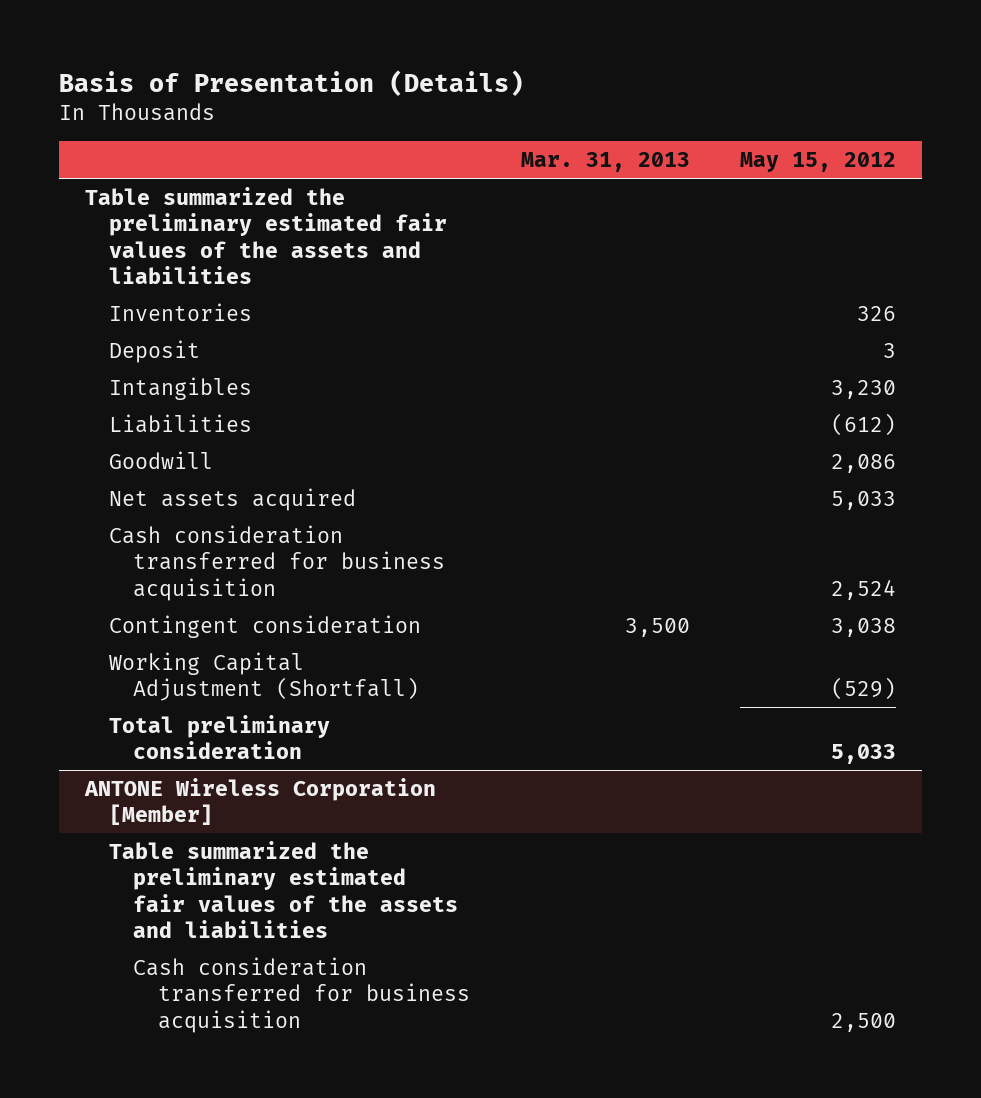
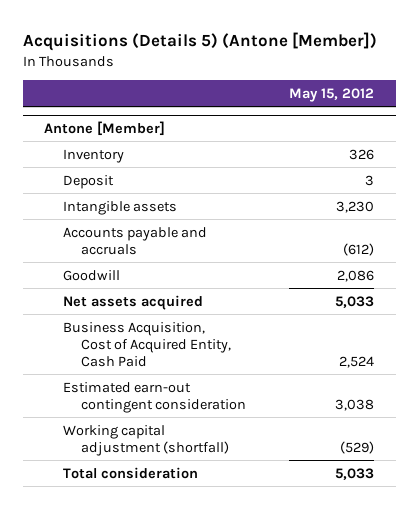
- Basis of Presentation (Details)
+ Acquisitions (Details 5) (Antone [Member])
- | Mar. 31, 2013 | May 15, 2012
+ | May 15, 2012
- Table summarized the preliminary estimated fair values of the assets and liabilities
- Inventories | | 326
+ Antone [Member]
+ Inventory | 326
- Intangibles | | 3,230
- Liabilities | | (612)
+ Intangible assets | 3,230
+ Accounts payable and accruals | (612)
- Cash consideration transferred for business acquisition | | 2,524
- Contingent consideration | 3,500 | 3,038
- Working Capital Adjustment (Shortfall) | | (529)
- Total preliminary consideration | | 5,033
- ANTONE Wireless Corporation [Member]
- Table summarized the preliminary estimated fair values of the assets and liabilities
- Cash consideration transferred for business acquisition | | 2,500
+ Business Acquisition, Cost of Acquired Entity, Cash Paid | 2,524
+ Estimated earn-out contingent consideration | 3,038
+ Working capital adjustment (shortfall) | (529)
+ Total consideration | 5,033

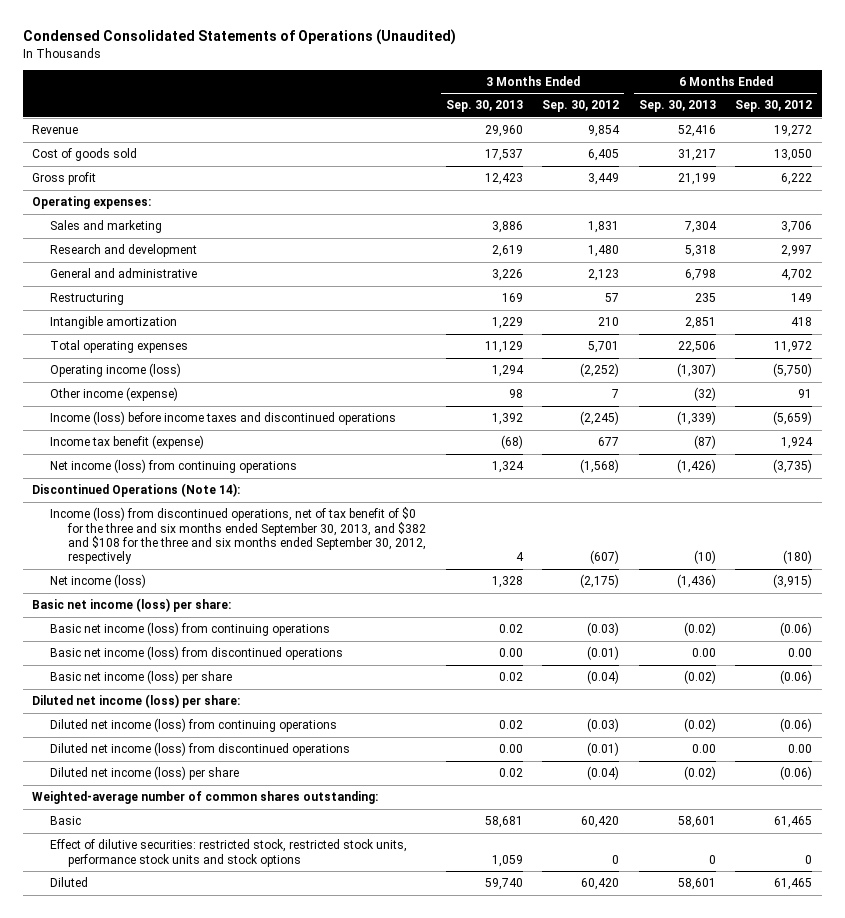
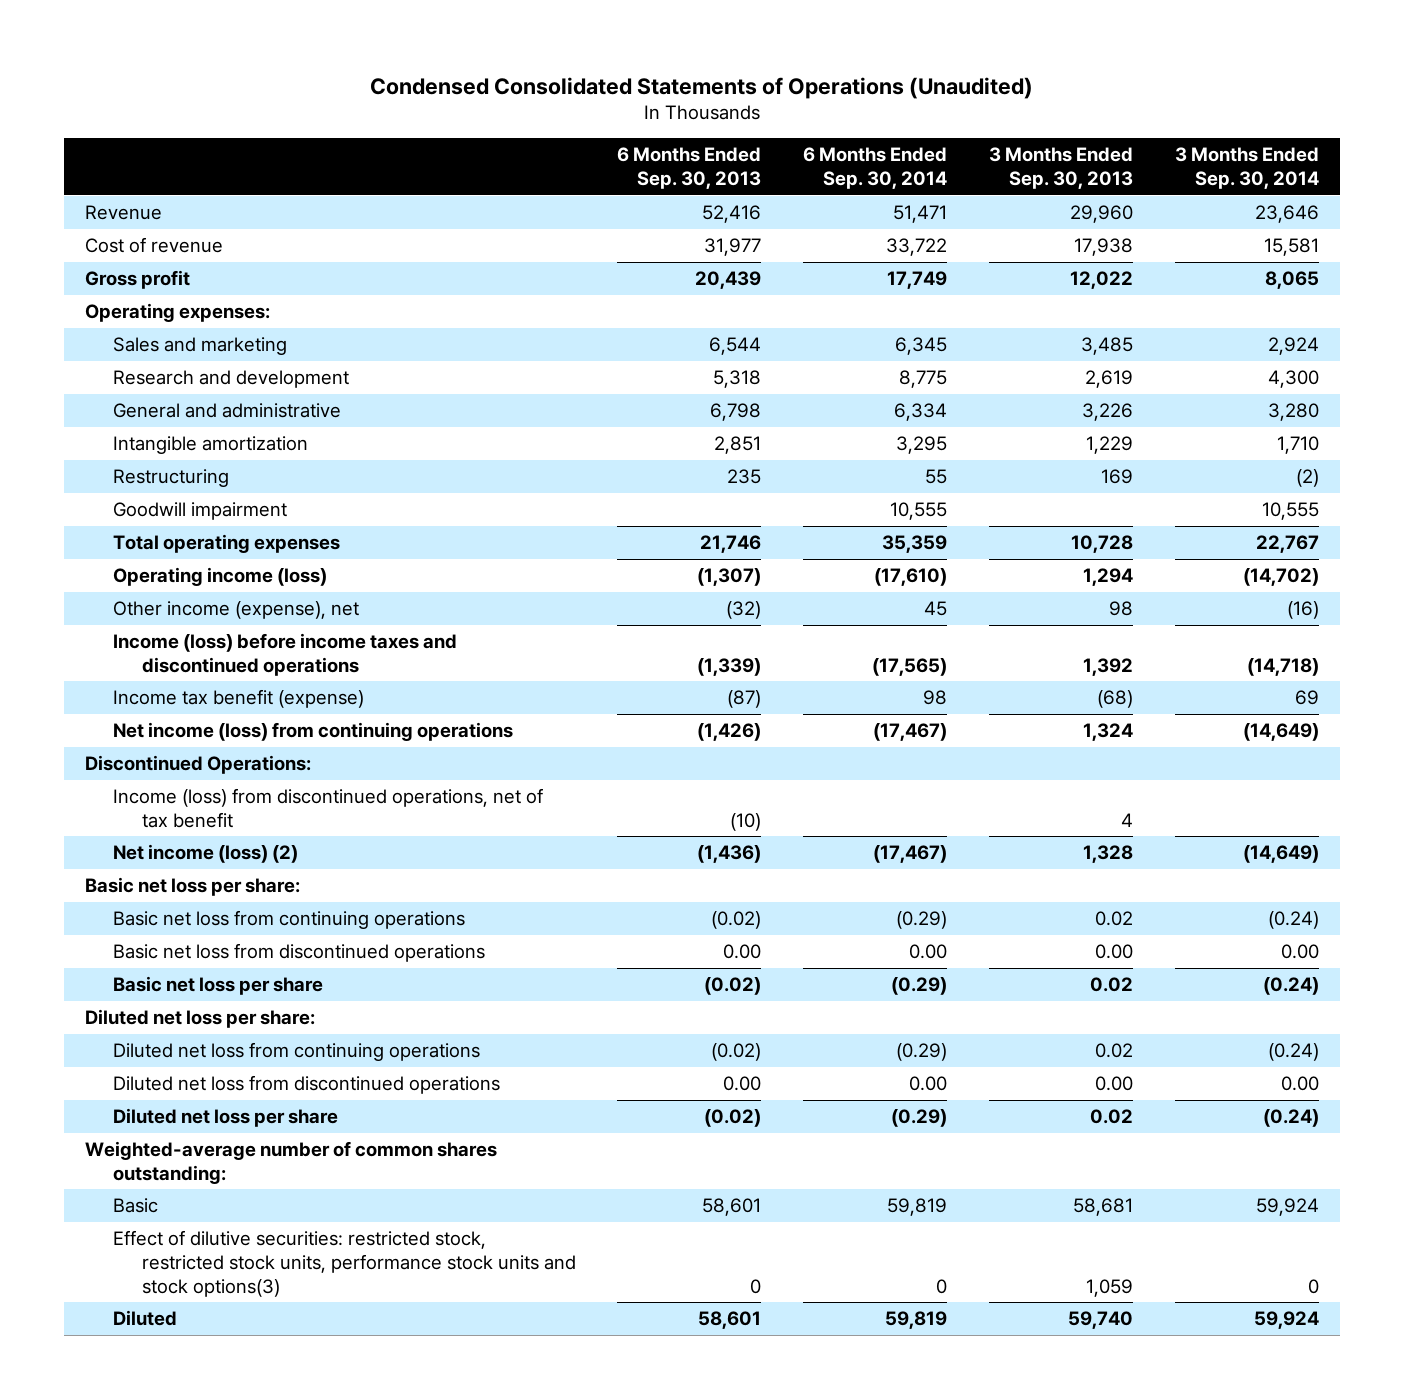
- | 3 Months Ended Sep. 30, 2013 | 3 Months Ended Sep. 30, 2012 | 6 Months Ended Sep. 30, 2013 | 6 Months Ended Sep. 30, 2012
+ | 6 Months Ended Sep. 30, 2013 | 6 Months Ended Sep. 30, 2014 | 3 Months Ended Sep. 30, 2013 | 3 Months Ended Sep. 30, 2014
- Cost of goods sold | 17,537 | 6,405 | 31,217 | 13,050
- Gross profit | 12,423 | 3,449 | 21,199 | 6,222
+ Cost of revenue | 31,977 | 33,722 | 17,938 | 15,581
+ Gross profit | 20,439 | 17,749 | 12,022 | 8,065
- Sales and marketing | 3,886 | 1,831 | 7,304 | 3,706
+ Sales and marketing | 6,544 | 6,345 | 3,485 | 2,924
- Total operating expenses | 11,129 | 5,701 | 22,506 | 11,972
moved down: Restructuring | 235 | 55 | 169 | (2)
+ Goodwill impairment | | 10,555 | | 10,555
+ Total operating expenses | 21,746 | 35,359 | 10,728 | 22,767
- Other income (expense) | 98 | 7 | (32) | 91
+ Other income (expense), net | (32) | 45 | 98 | (16)
- Discontinued Operations (Note 14):
- Income (loss) from discontinued operations, net of tax benefit of $0 for the three and six months ended September 30, 2013, and $382 and $108 for the three and six months ended September 30, 2012, respectively | 4 | (607) | (10) | (180)
- Net income (loss) | 1,328 | (2,175) | (1,436) | (3,915)
- Basic net income (loss) per share:
- Basic net income (loss) from continuing operations | 0.02 | (0.03) | (0.02) | (0.06)
- Basic net income (loss) from discontinued operations | 0.00 | (0.01) | 0.00 | 0.00
- Basic net income (loss) per share | 0.02 | (0.04) | (0.02) | (0.06)
- Diluted net income (loss) per share:
- Diluted net income (loss) from continuing operations | 0.02 | (0.03) | (0.02) | (0.06)
- Diluted net income (loss) from discontinued operations | 0.00 | (0.01) | 0.00 | 0.00
- Diluted net income (loss) per share | 0.02 | (0.04) | (0.02) | (0.06)
+ Discontinued Operations:
+ Income (loss) from discontinued operations, net of tax benefit | (10) | | 4 |
+ Net income (loss) (2) | (1,436) | (17,467) | 1,328 | (14,649)
+ Basic net loss per share:
+ Basic net loss from continuing operations | (0.02) | (0.29) | 0.02 | (0.24)
+ Basic net loss from discontinued operations | 0.00 | 0.00 | 0.00 | 0.00
+ Basic net loss per share | (0.02) | (0.29) | 0.02 | (0.24)
+ Diluted net loss per share:
+ Diluted net loss from continuing operations | (0.02) | (0.29) | 0.02 | (0.24)
+ Diluted net loss from discontinued operations | 0.00 | 0.00 | 0.00 | 0.00
+ Diluted net loss per share | (0.02) | (0.29) | 0.02 | (0.24)
- Effect of dilutive securities: restricted stock, restricted stock units, performance stock units and stock options | 1,059 | 0 | 0 | 0
+ Effect of dilutive securities: restricted stock, restricted stock units, performance stock units and stock options(3) | 0 | 0 | 1,059 | 0

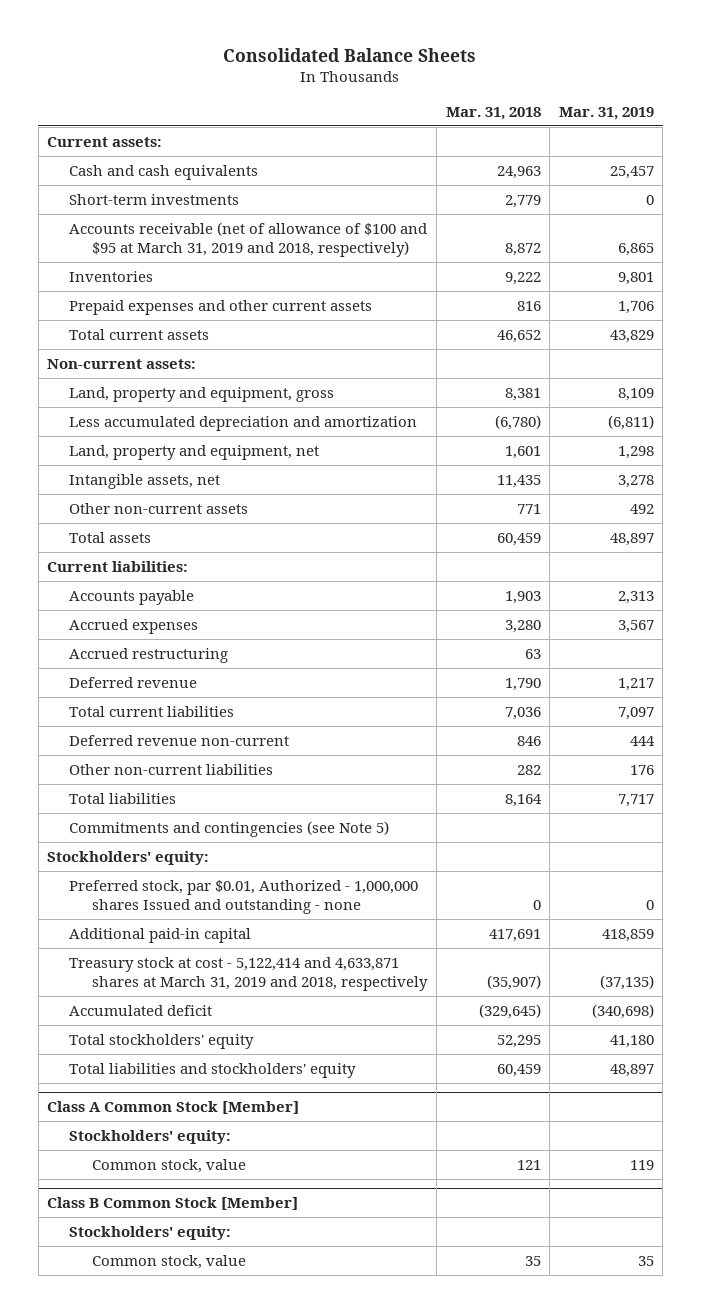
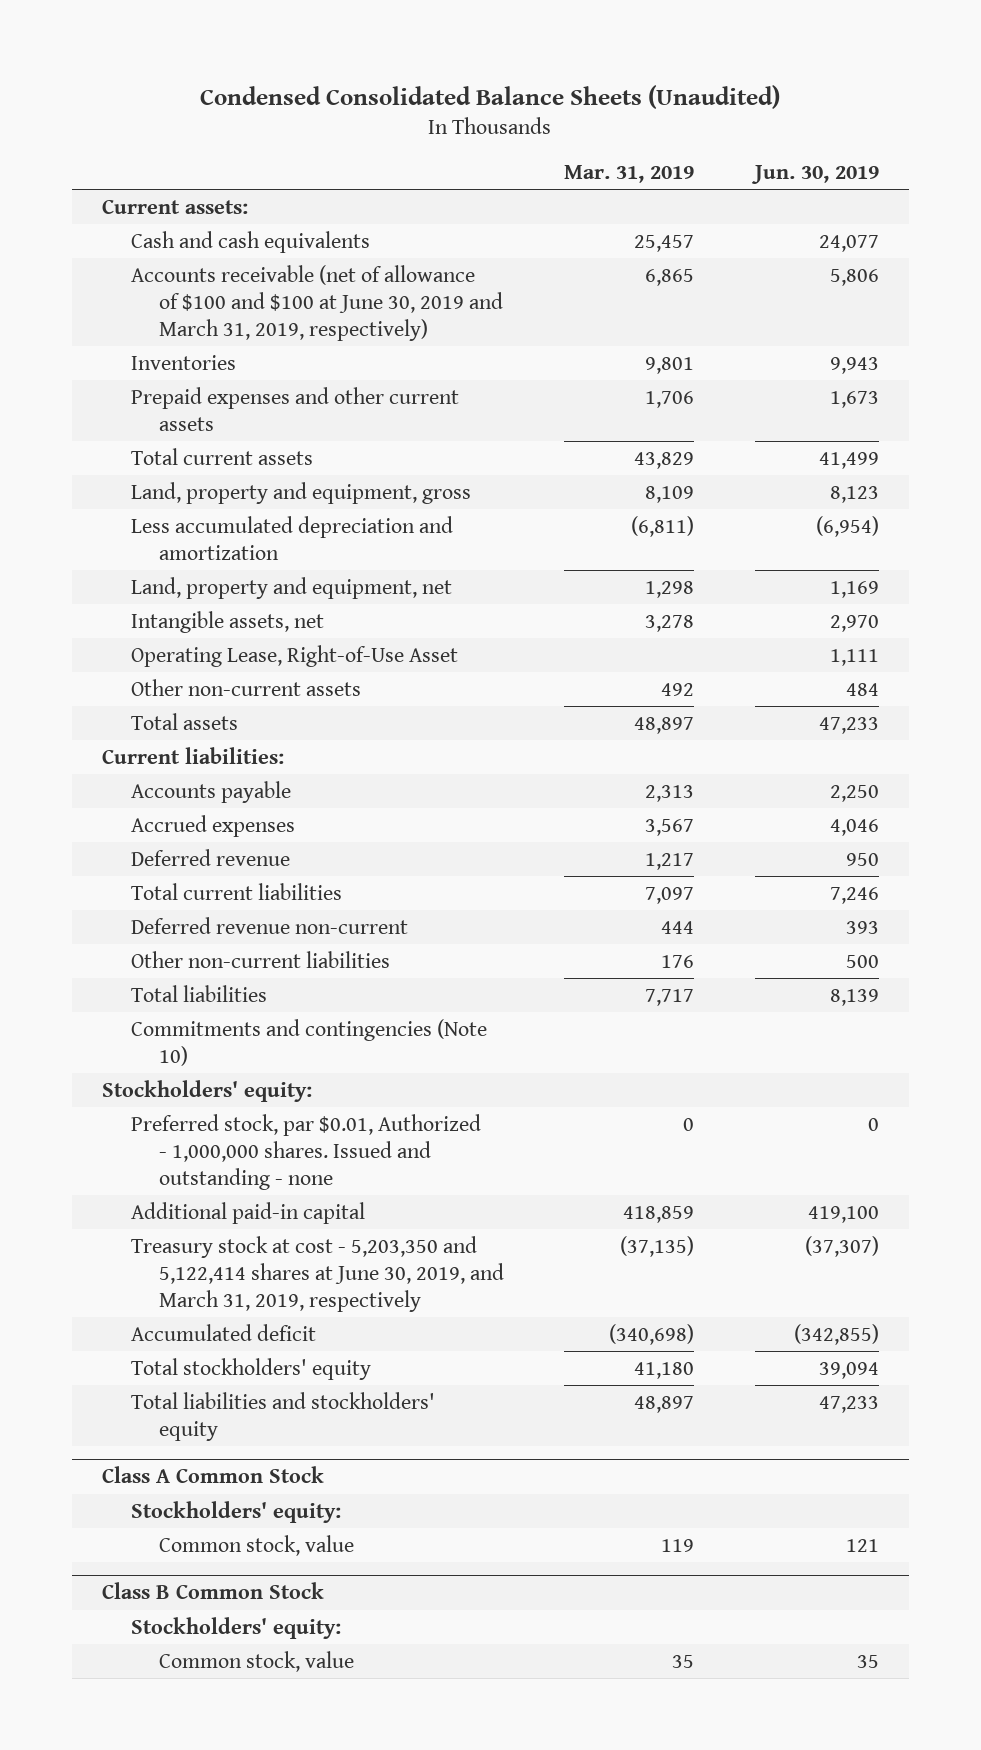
- Consolidated Balance Sheets
+ Condensed Consolidated Balance Sheets (Unaudited)
- | Mar. 31, 2018 | Mar. 31, 2019
+ | Mar. 31, 2019 | Jun. 30, 2019
- Short-term investments | 2,779 | 0
- Accounts receivable (net of allowance of $100 and $95 at March 31, 2019 and 2018, respectively) | 8,872 | 6,865
+ Accounts receivable (net of allowance of $100 and $100 at June 30, 2019 and March 31, 2019, respectively) | 6,865 | 5,806
- Non-current assets:
+ Operating Lease, Right-of-Use Asset | | 1,111
- Accrued restructuring | 63 |
- Commitments and contingencies (see Note 5)
+ Commitments and contingencies (Note 10)
- Preferred stock, par $0.01, Authorized - 1,000,000 shares Issued and outstanding - none | 0 | 0
+ Preferred stock, par $0.01, Authorized - 1,000,000 shares. Issued and outstanding - none | 0 | 0
- Treasury stock at cost - 5,122,414 and 4,633,871 shares at March 31, 2019 and 2018, respectively | (35,907) | (37,135)
+ Treasury stock at cost - 5,203,350 and 5,122,414 shares at June 30, 2019, and March 31, 2019, respectively | (37,135) | (37,307)
- Class A Common Stock [Member]
+ Class A Common Stock
- Class B Common Stock [Member]
+ Class B Common Stock

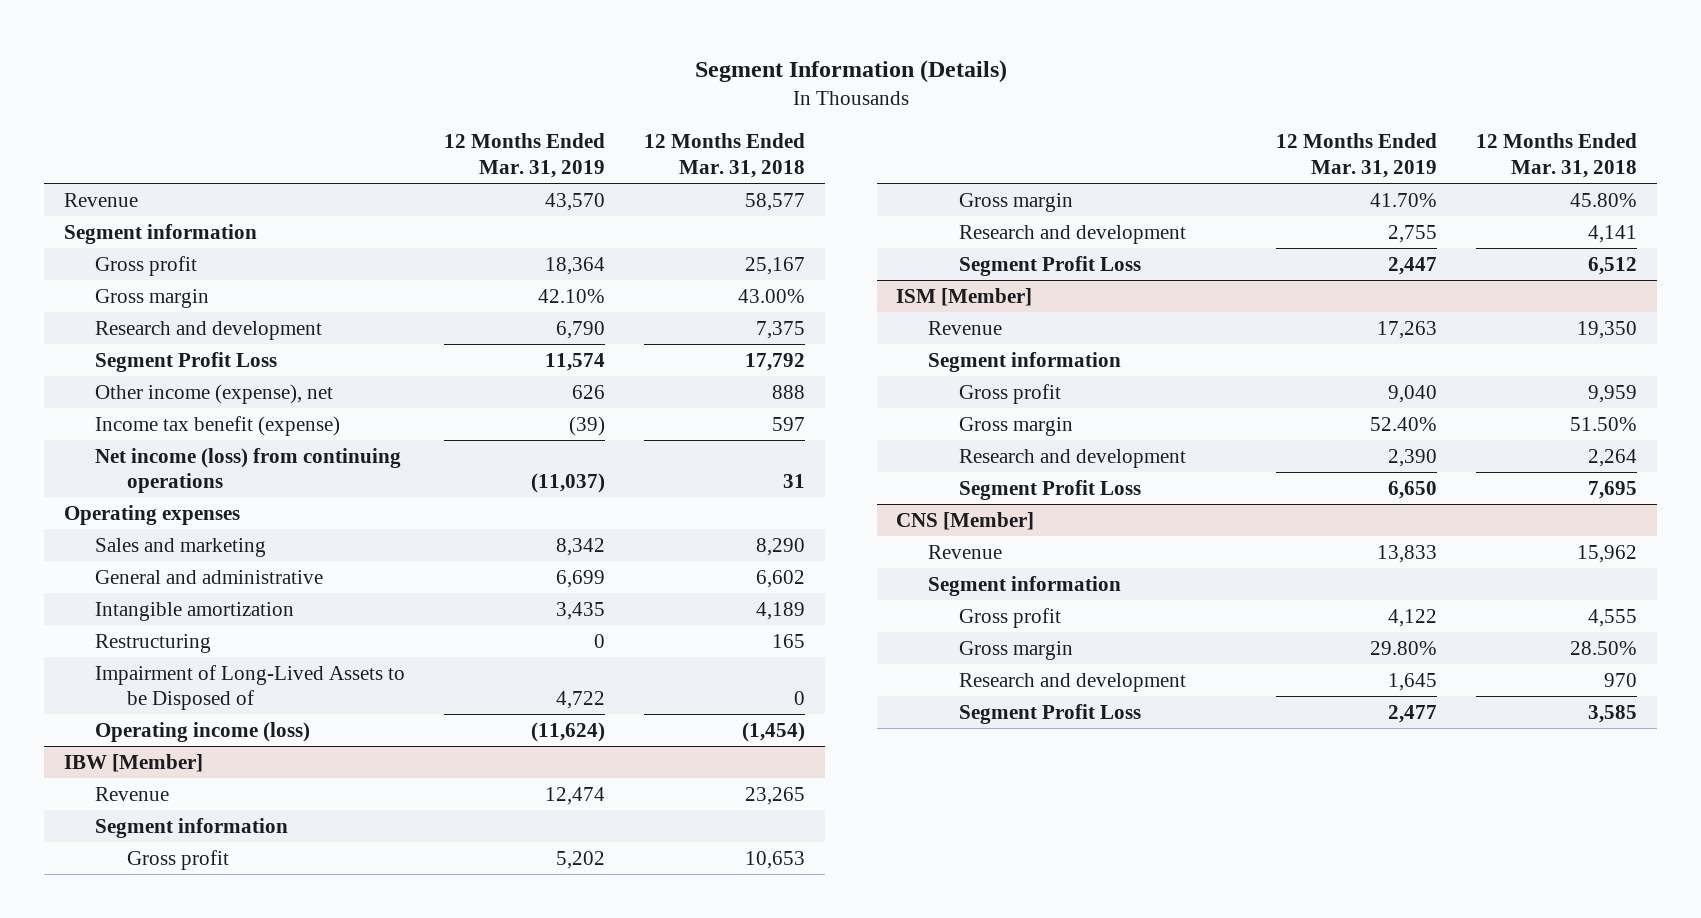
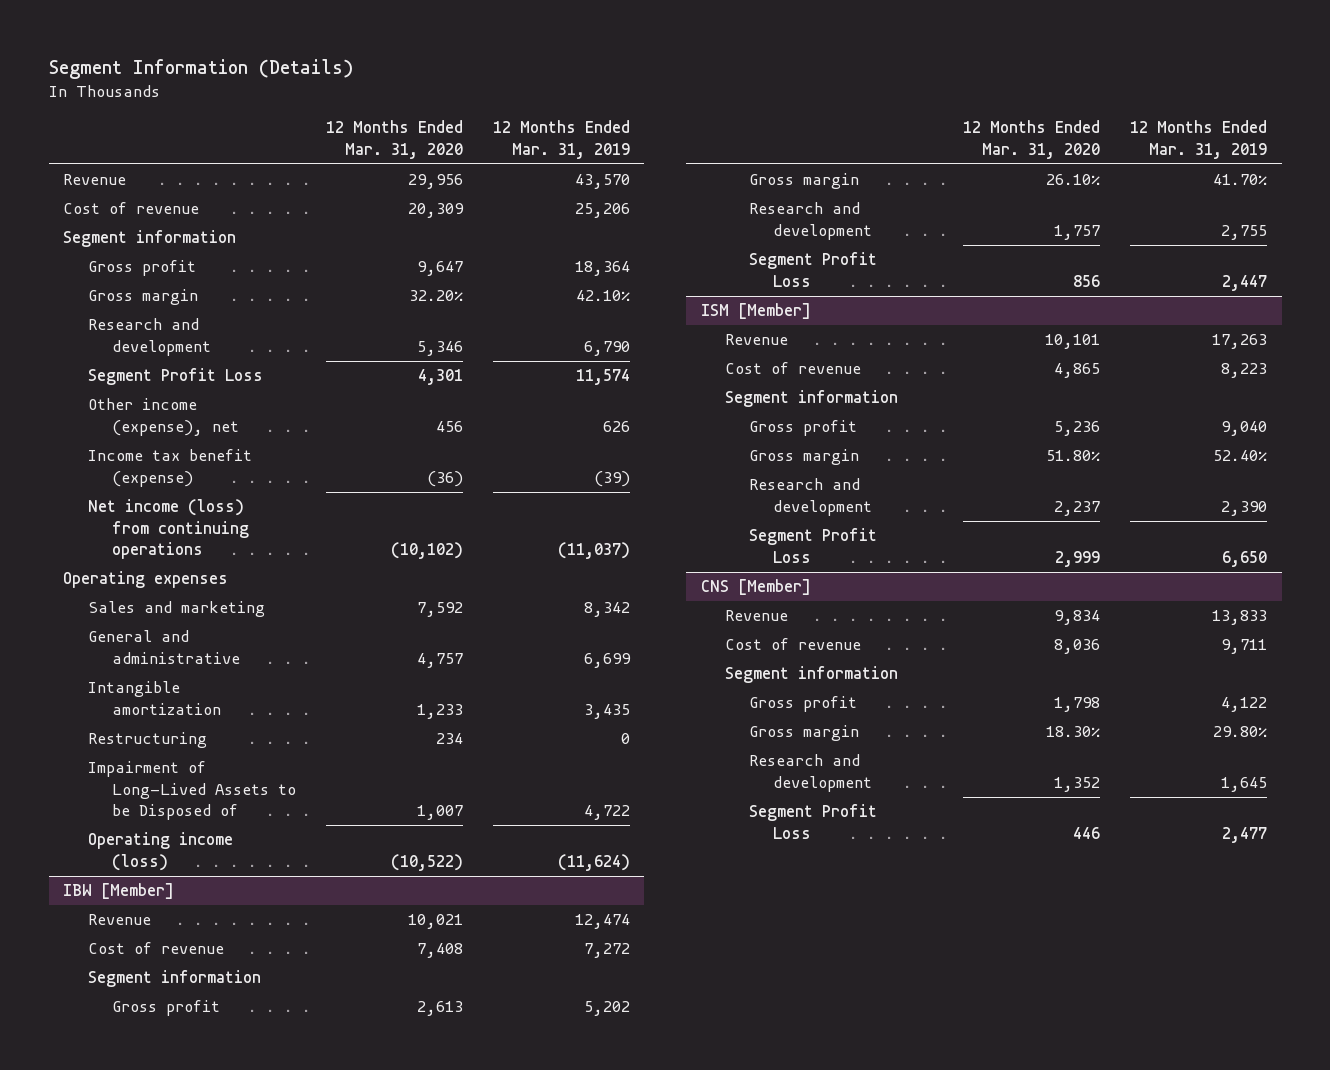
- | 12 Months Ended Mar. 31, 2019 | 12 Months Ended Mar. 31, 2018
+ | 12 Months Ended Mar. 31, 2020 | 12 Months Ended Mar. 31, 2019
+ Cost of revenue | 20,309 | 25,206
@ IBW [Member]
+ Cost of revenue | 7,408 | 7,272
@ ISM [Member]
+ Cost of revenue | 4,865 | 8,223
@ CNS [Member]
+ Cost of revenue | 8,036 | 9,711

